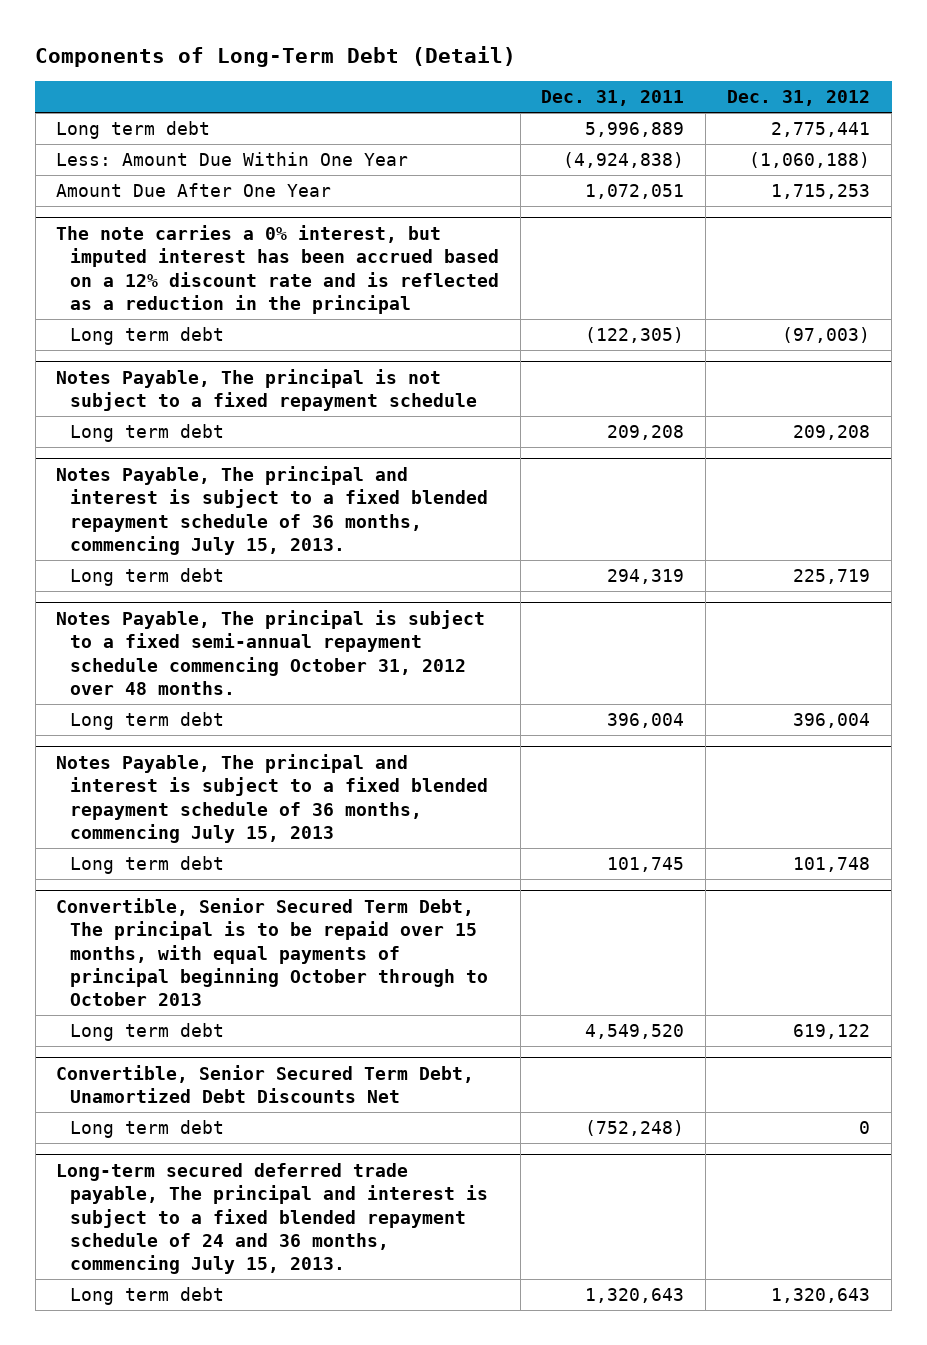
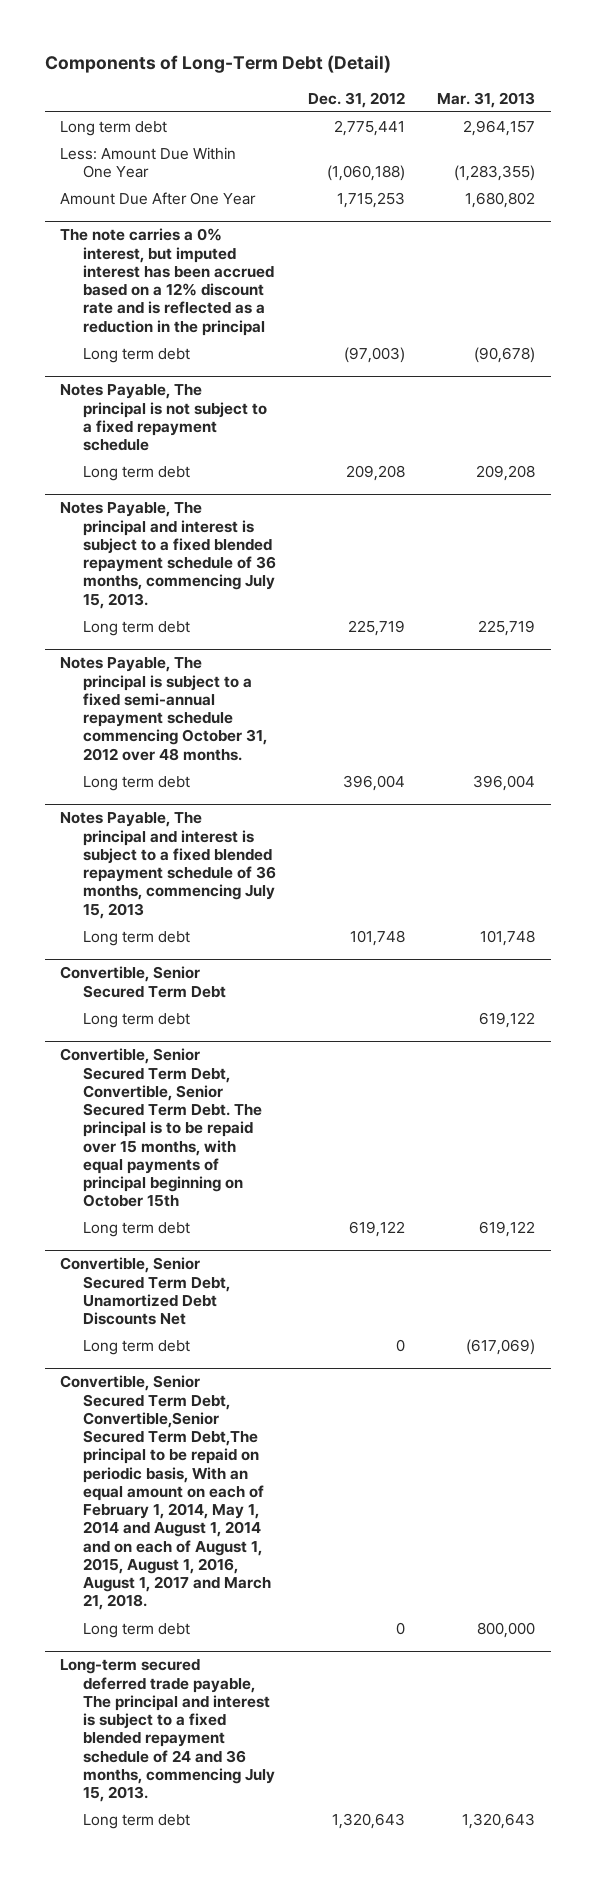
- | Dec. 31, 2011 | Dec. 31, 2012
+ | Dec. 31, 2012 | Mar. 31, 2013
- Convertible, Senior Secured Term Debt, The principal is to be repaid over 15 months, with equal payments of principal beginning October through to October 2013
+ Convertible, Senior Secured Term Debt
+ Long term debt | | 619,122
+ Convertible, Senior Secured Term Debt, Convertible, Senior Secured Term Debt. The principal is to be repaid over 15 months, with equal payments of principal beginning on October 15th
+ Convertible, Senior Secured Term Debt, Convertible,Senior Secured Term Debt,The principal to be repaid on periodic basis, With an equal amount on each of February 1, 2014, May 1, 2014 and August 1, 2014 and on each of August 1, 2015, August 1, 2016, August 1, 2017 and March 21, 2018.
+ Long term debt | 0 | 800,000

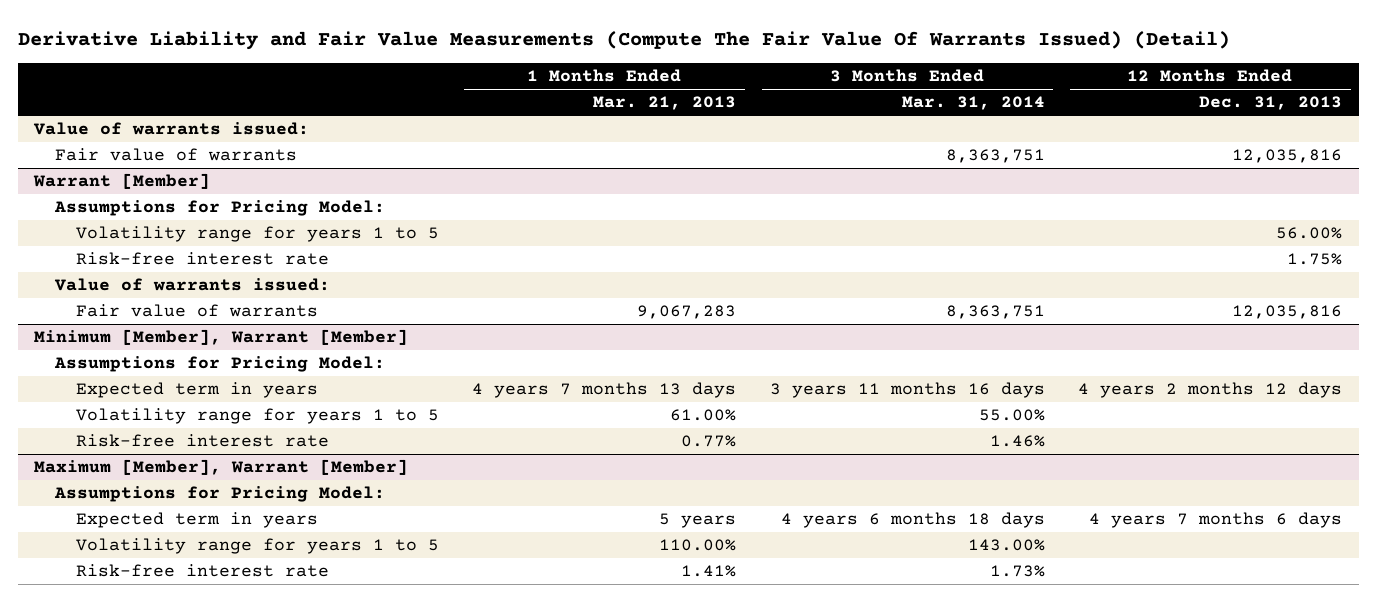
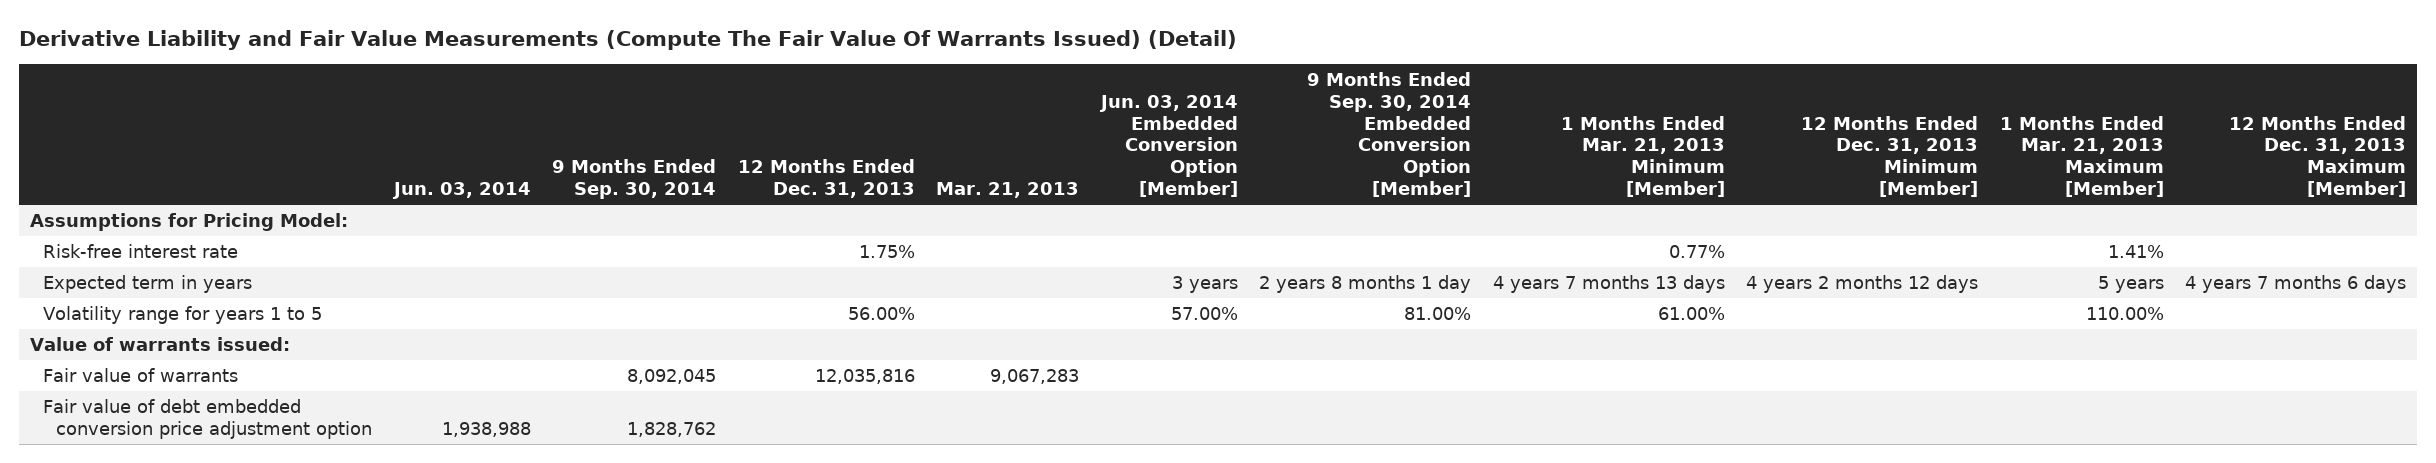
- | 1 Months Ended Mar. 21, 2013 | 3 Months Ended Mar. 31, 2014 | 12 Months Ended Dec. 31, 2013
+ | Jun. 03, 2014 | 9 Months Ended Sep. 30, 2014 | 12 Months Ended Dec. 31, 2013 | Mar. 21, 2013 | Jun. 03, 2014 Embedded Conversion Option [Member] | 9 Months Ended Sep. 30, 2014 Embedded Conversion Option [Member] | 1 Months Ended Mar. 21, 2013 Minimum [Member] | 12 Months Ended Dec. 31, 2013 Minimum [Member] | 1 Months Ended Mar. 21, 2013 Maximum [Member] | 12 Months Ended Dec. 31, 2013 Maximum [Member]
- Value of warrants issued:
- Fair value of warrants | | 8,363,751 | 12,035,816
- Warrant [Member]
- Volatility range for years 1 to 5 | | | 56.00%
+ Expected term in years | | | | | 3 years | 2 years 8 months 1 day | 4 years 7 months 13 days | 4 years 2 months 12 days | 5 years | 4 years 7 months 6 days
+ Volatility range for years 1 to 5 | | | 56.00% | | 57.00% | 81.00% | 61.00% | | 110.00% |
- Minimum [Member], Warrant [Member]
- Assumptions for Pricing Model:
- Expected term in years | 4 years 7 months 13 days | 3 years 11 months 16 days | 4 years 2 months 12 days
- Volatility range for years 1 to 5 | 61.00% | 55.00% |
- Risk-free interest rate | 0.77% | 1.46% |
- Maximum [Member], Warrant [Member]
- Assumptions for Pricing Model:
- Expected term in years | 5 years | 4 years 6 months 18 days | 4 years 7 months 6 days
- Volatility range for years 1 to 5 | 110.00% | 143.00% |
- Risk-free interest rate | 1.41% | 1.73% |
+ Fair value of debt embedded conversion price adjustment option | 1,938,988 | 1,828,762 | | | | | | | |

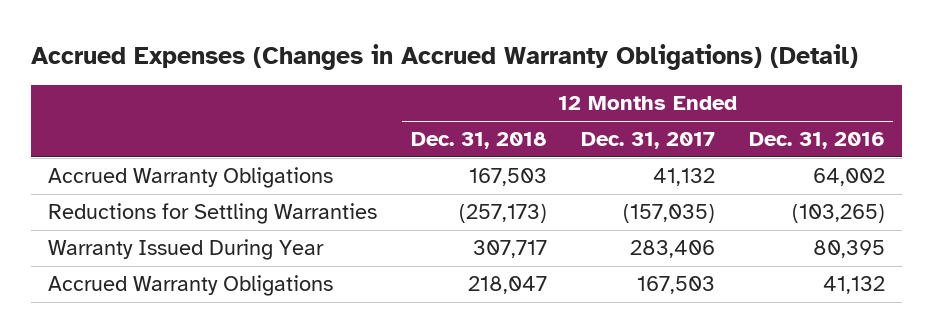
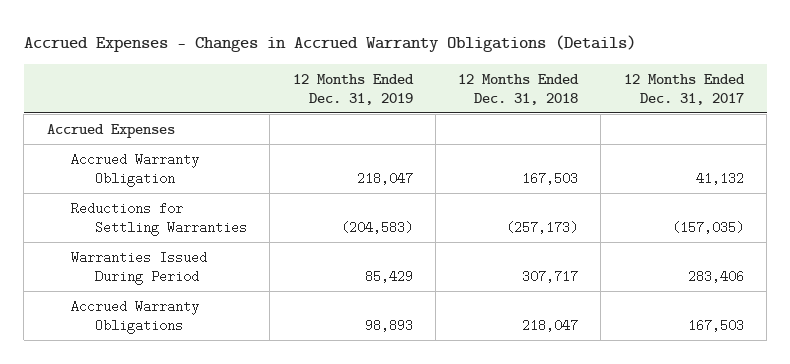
- Accrued Expenses (Changes in Accrued Warranty Obligations) (Detail)
+ Accrued Expenses - Changes in Accrued Warranty Obligations (Details)
- | 12 Months Ended Dec. 31, 2018 | 12 Months Ended Dec. 31, 2017 | 12 Months Ended Dec. 31, 2016
+ | 12 Months Ended Dec. 31, 2019 | 12 Months Ended Dec. 31, 2018 | 12 Months Ended Dec. 31, 2017
- Accrued Warranty Obligations | 167,503 | 41,132 | 64,002
+ Accrued Expenses
+ Accrued Warranty Obligation | 218,047 | 167,503 | 41,132
- Warranty Issued During Year | 307,717 | 283,406 | 80,395
+ Warranties Issued During Period | 85,429 | 307,717 | 283,406

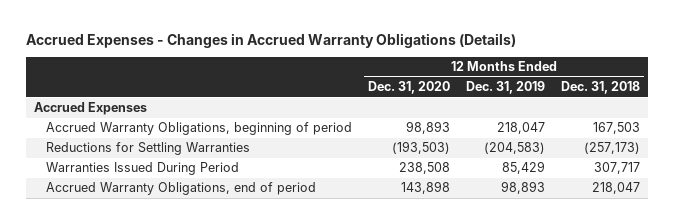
- | 12 Months Ended Dec. 31, 2019 | 12 Months Ended Dec. 31, 2018 | 12 Months Ended Dec. 31, 2017
+ | 12 Months Ended Dec. 31, 2020 | 12 Months Ended Dec. 31, 2019 | 12 Months Ended Dec. 31, 2018
- Accrued Warranty Obligation | 218,047 | 167,503 | 41,132
+ Accrued Warranty Obligations, beginning of period | 98,893 | 218,047 | 167,503
- Accrued Warranty Obligations | 98,893 | 218,047 | 167,503
+ Accrued Warranty Obligations, end of period | 143,898 | 98,893 | 218,047

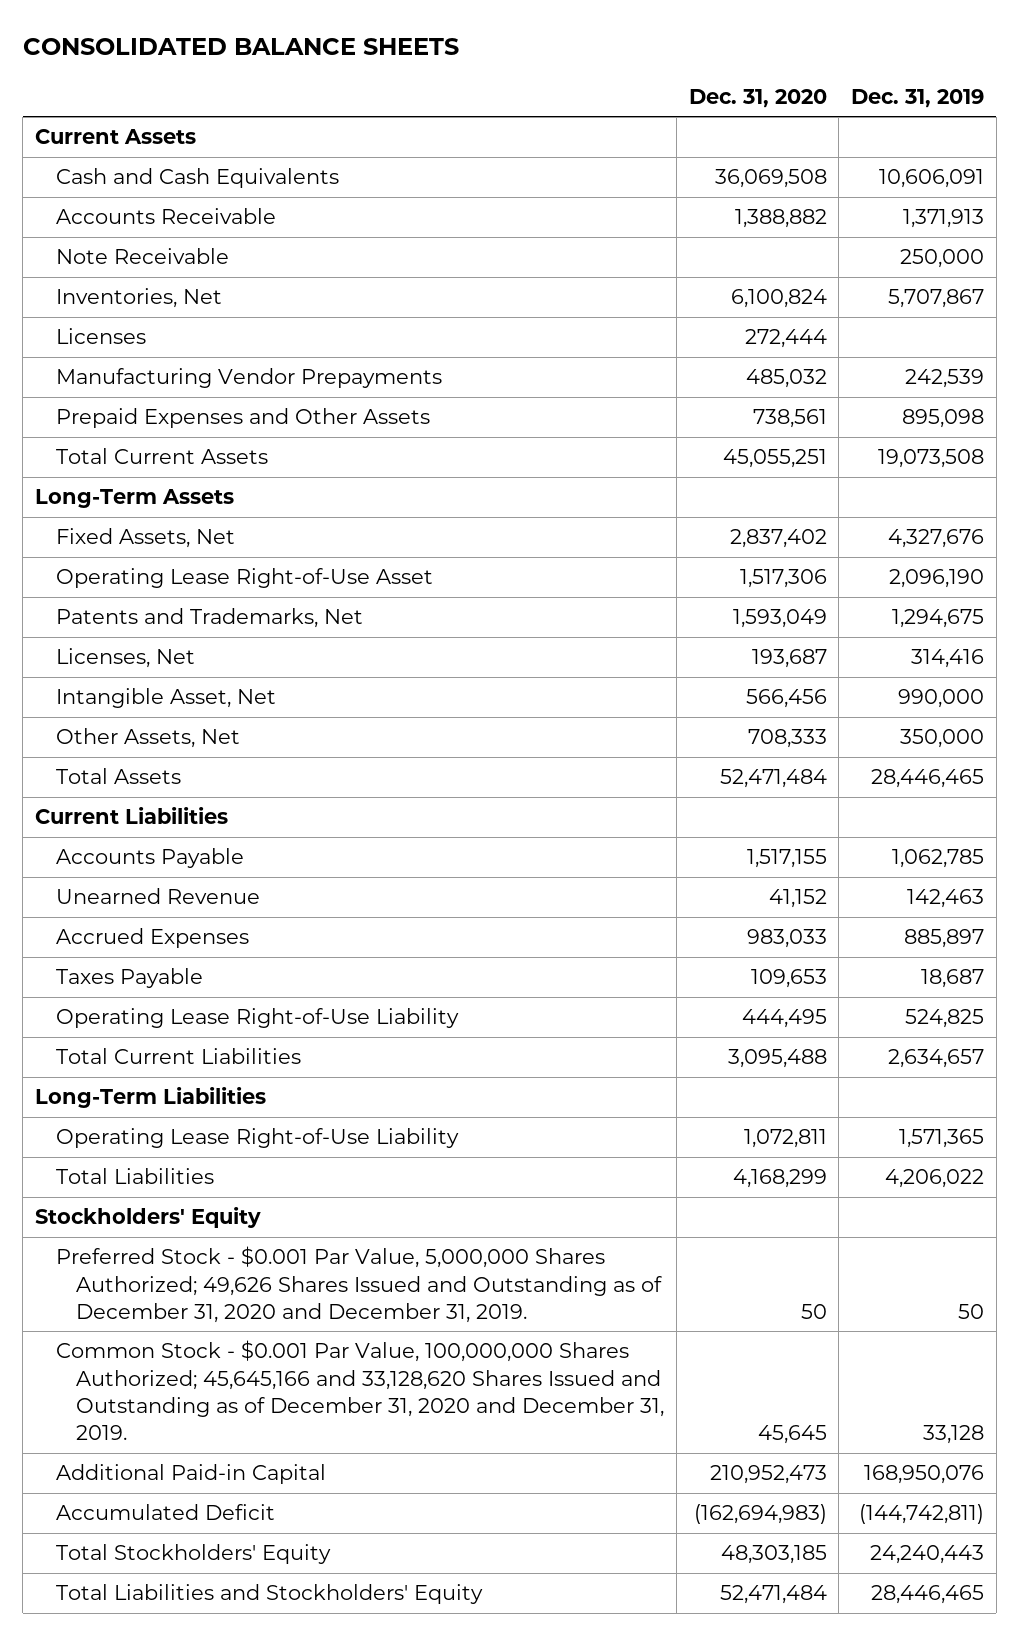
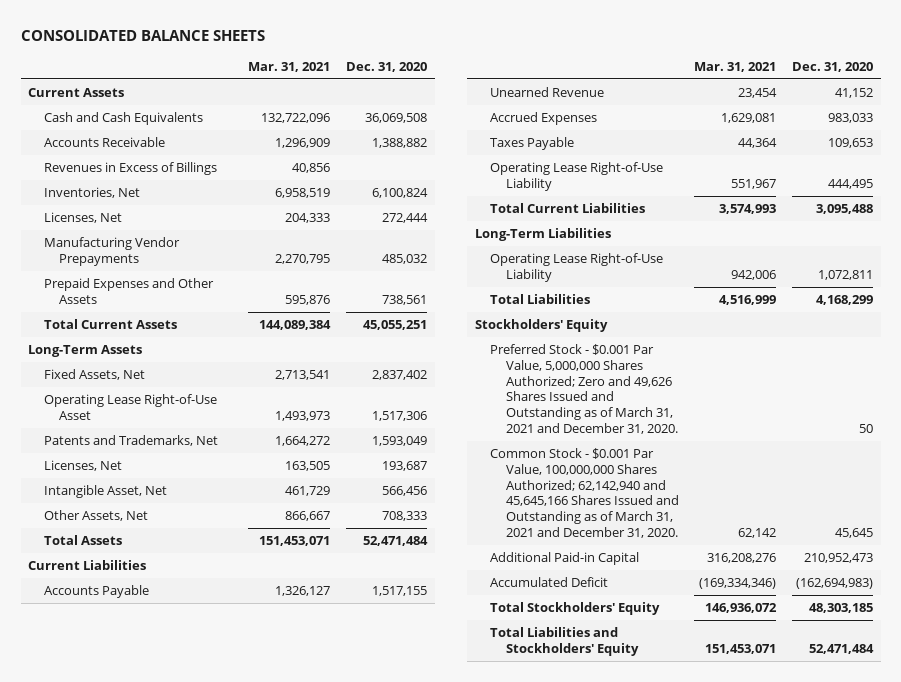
- | Dec. 31, 2020 | Dec. 31, 2019
+ | Mar. 31, 2021 | Dec. 31, 2020
- Note Receivable | | 250,000
+ Revenues in Excess of Billings | 40,856 |
- Licenses | 272,444 |
+ Licenses, Net | 204,333 | 272,444
- Preferred Stock - $0.001 Par Value, 5,000,000 Shares Authorized; 49,626 Shares Issued and Outstanding as of December 31, 2020 and December 31, 2019. | 50 | 50
- Common Stock - $0.001 Par Value, 100,000,000 Shares Authorized; 45,645,166 and 33,128,620 Shares Issued and Outstanding as of December 31, 2020 and December 31, 2019. | 45,645 | 33,128
+ Preferred Stock - $0.001 Par Value, 5,000,000 Shares Authorized; Zero and 49,626 Shares Issued and Outstanding as of March 31, 2021 and December 31, 2020. | | 50
+ Common Stock - $0.001 Par Value, 100,000,000 Shares Authorized; 62,142,940 and 45,645,166 Shares Issued and Outstanding as of March 31, 2021 and December 31, 2020. | 62,142 | 45,645

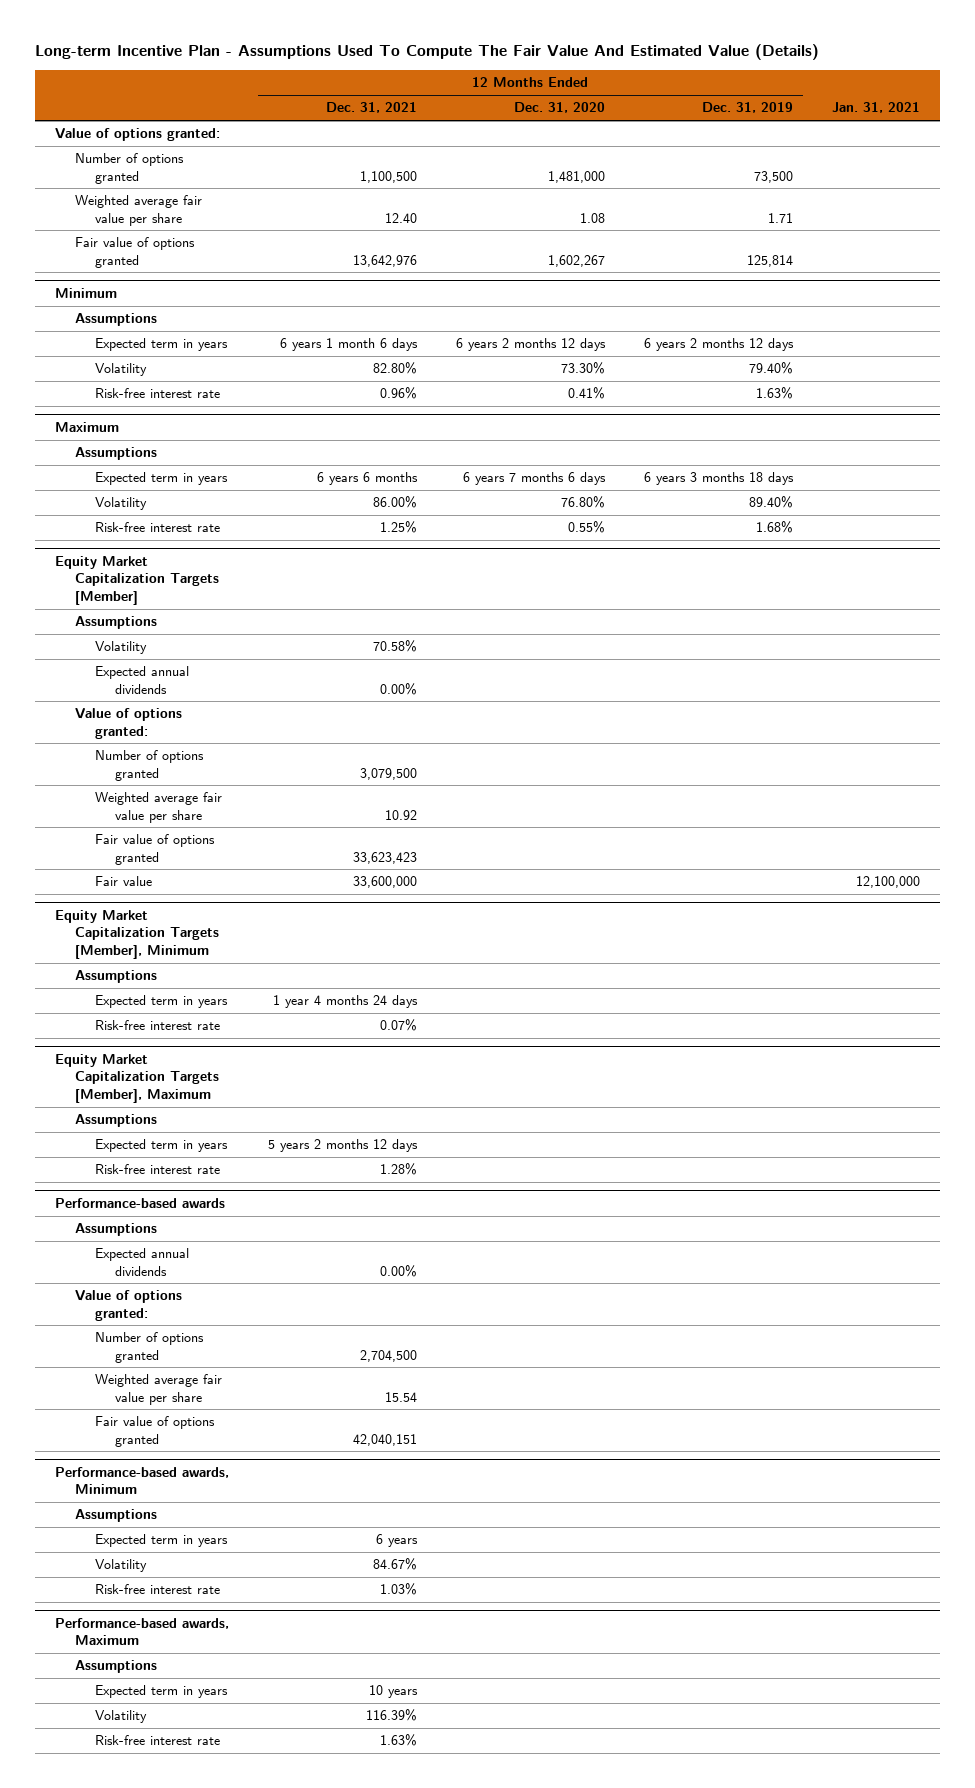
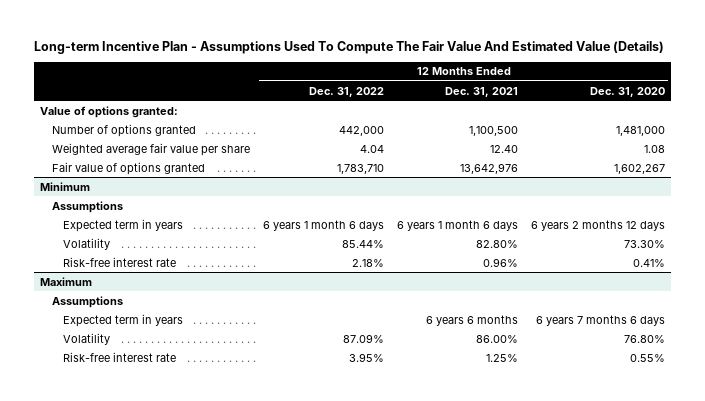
- | 12 Months Ended Dec. 31, 2021 | 12 Months Ended Dec. 31, 2020 | 12 Months Ended Dec. 31, 2019 | Jan. 31, 2021
+ | 12 Months Ended Dec. 31, 2022 | 12 Months Ended Dec. 31, 2021 | 12 Months Ended Dec. 31, 2020
- Equity Market Capitalization Targets [Member]
- Assumptions
- Volatility | 70.58% | | |
- Expected annual dividends | 0.00% | | |
- Value of options granted:
- Number of options granted | 3,079,500 | | |
- Weighted average fair value per share | 10.92 | | |
- Fair value of options granted | 33,623,423 | | |
- Fair value | 33,600,000 | | | 12,100,000
- Equity Market Capitalization Targets [Member], Minimum
- Assumptions
- Expected term in years | 1 year 4 months 24 days | | |
- Risk-free interest rate | 0.07% | | |
- Equity Market Capitalization Targets [Member], Maximum
- Assumptions
- Expected term in years | 5 years 2 months 12 days | | |
- Risk-free interest rate | 1.28% | | |
- Performance-based awards
- Assumptions
- Expected annual dividends | 0.00% | | |
- Value of options granted:
- Number of options granted | 2,704,500 | | |
- Weighted average fair value per share | 15.54 | | |
- Fair value of options granted | 42,040,151 | | |
- Performance-based awards, Minimum
- Assumptions
- Expected term in years | 6 years | | |
- Volatility | 84.67% | | |
- Risk-free interest rate | 1.03% | | |
- Performance-based awards, Maximum
- Assumptions
- Expected term in years | 10 years | | |
- Volatility | 116.39% | | |
- Risk-free interest rate | 1.63% | | |

